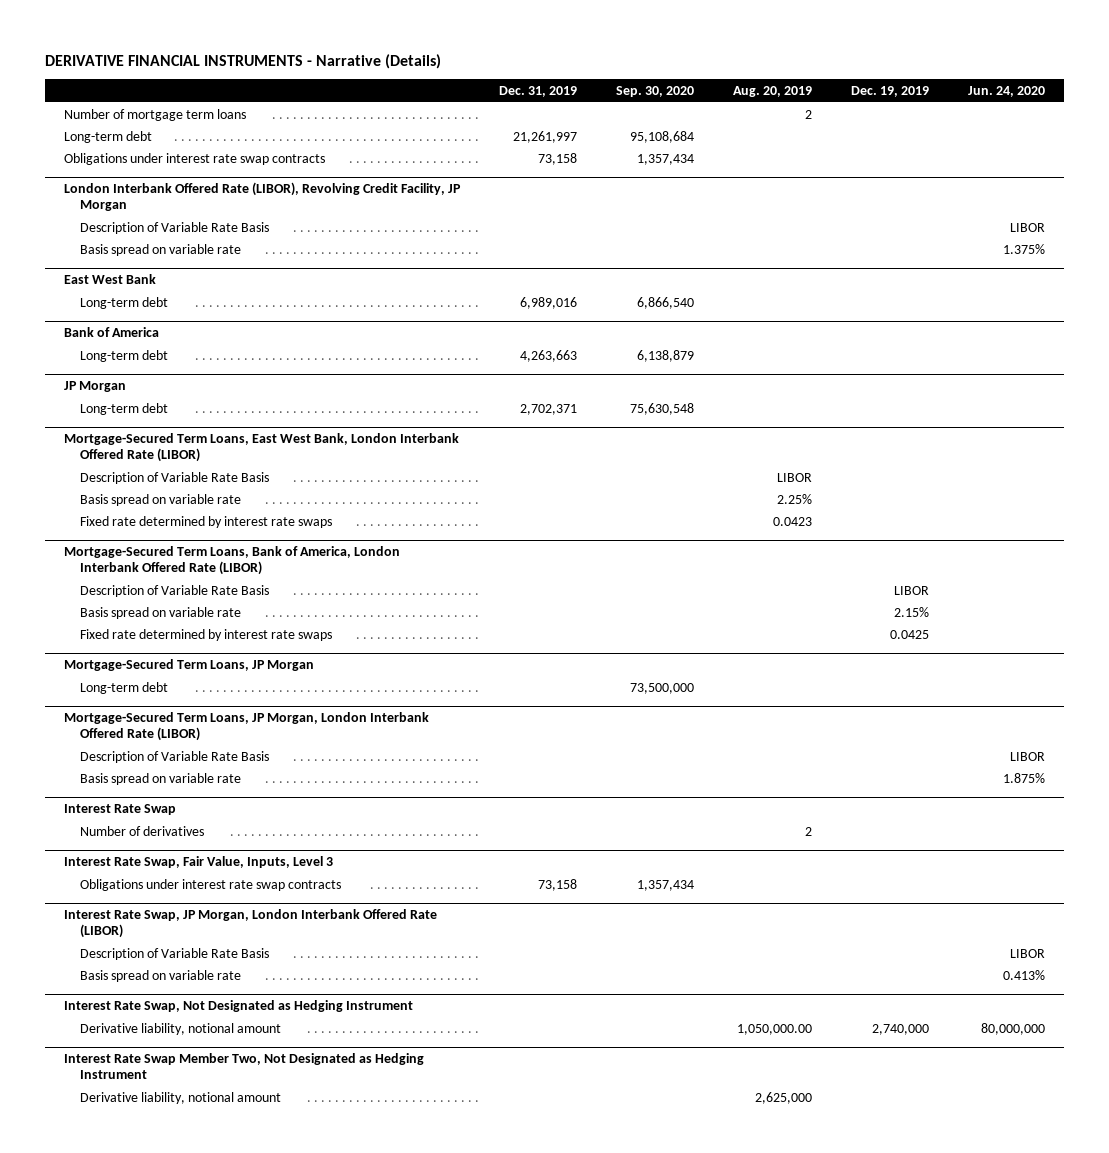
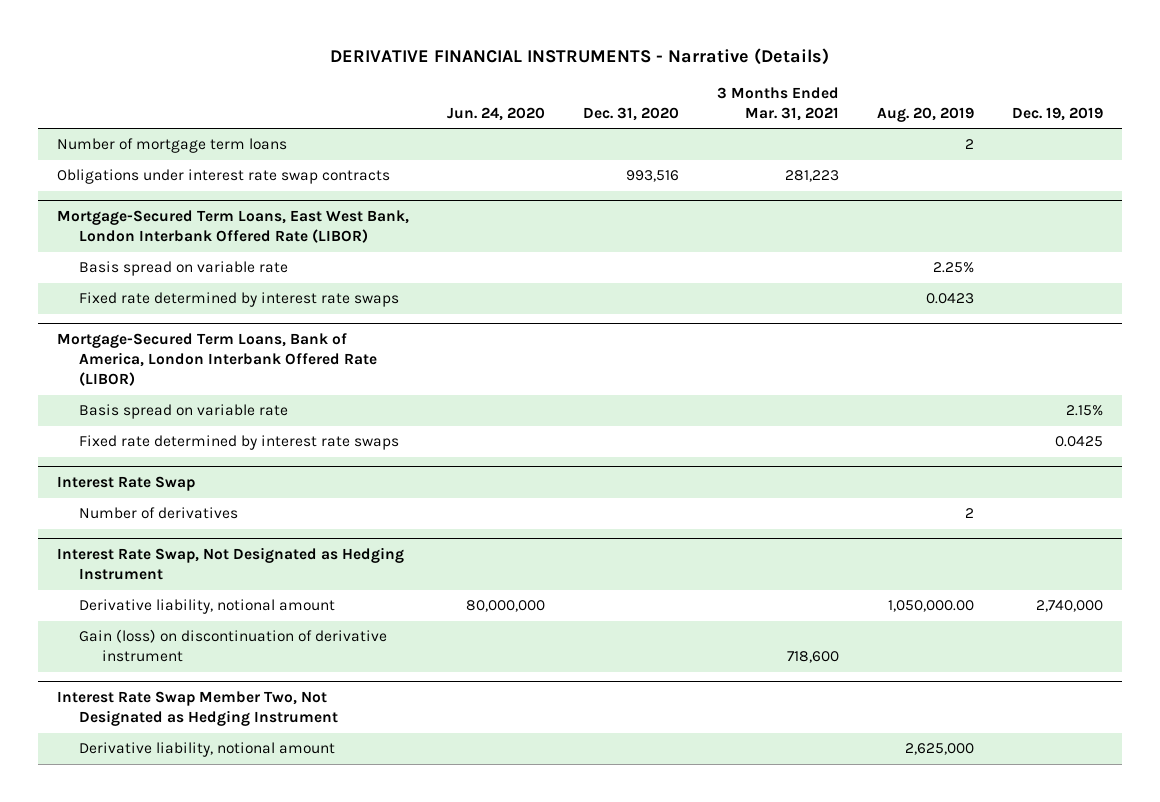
- | Dec. 31, 2019 | Sep. 30, 2020 | Aug. 20, 2019 | Dec. 19, 2019 | Jun. 24, 2020
+ | Jun. 24, 2020 | Dec. 31, 2020 | 3 Months Ended Mar. 31, 2021 | Aug. 20, 2019 | Dec. 19, 2019
- Long-term debt | 21,261,997 | 95,108,684 | | |
- London Interbank Offered Rate (LIBOR), Revolving Credit Facility, JP Morgan
- Description of Variable Rate Basis | | | | | LIBOR
- Basis spread on variable rate | | | | | 1.375%
- East West Bank
- Long-term debt | 6,989,016 | 6,866,540 | | |
- Bank of America
- Long-term debt | 4,263,663 | 6,138,879 | | |
- JP Morgan
- Long-term debt | 2,702,371 | 75,630,548 | | |
@ Mortgage-Secured Term Loans, East West Bank, London Interbank Offered Rate (LIBOR)
- Description of Variable Rate Basis | | | LIBOR | |
@ Mortgage-Secured Term Loans, Bank of America, London Interbank Offered Rate (LIBOR)
- Description of Variable Rate Basis | | | | LIBOR |
- Mortgage-Secured Term Loans, JP Morgan
- Long-term debt | | 73,500,000 | | |
- Mortgage-Secured Term Loans, JP Morgan, London Interbank Offered Rate (LIBOR)
- Description of Variable Rate Basis | | | | | LIBOR
- Basis spread on variable rate | | | | | 1.875%
- Interest Rate Swap, Fair Value, Inputs, Level 3
- Obligations under interest rate swap contracts | 73,158 | 1,357,434 | | |
- Interest Rate Swap, JP Morgan, London Interbank Offered Rate (LIBOR)
- Description of Variable Rate Basis | | | | | LIBOR
- Basis spread on variable rate | | | | | 0.413%
@ Interest Rate Swap, Not Designated as Hedging Instrument
+ Gain (loss) on discontinuation of derivative instrument | | | 718,600 | |

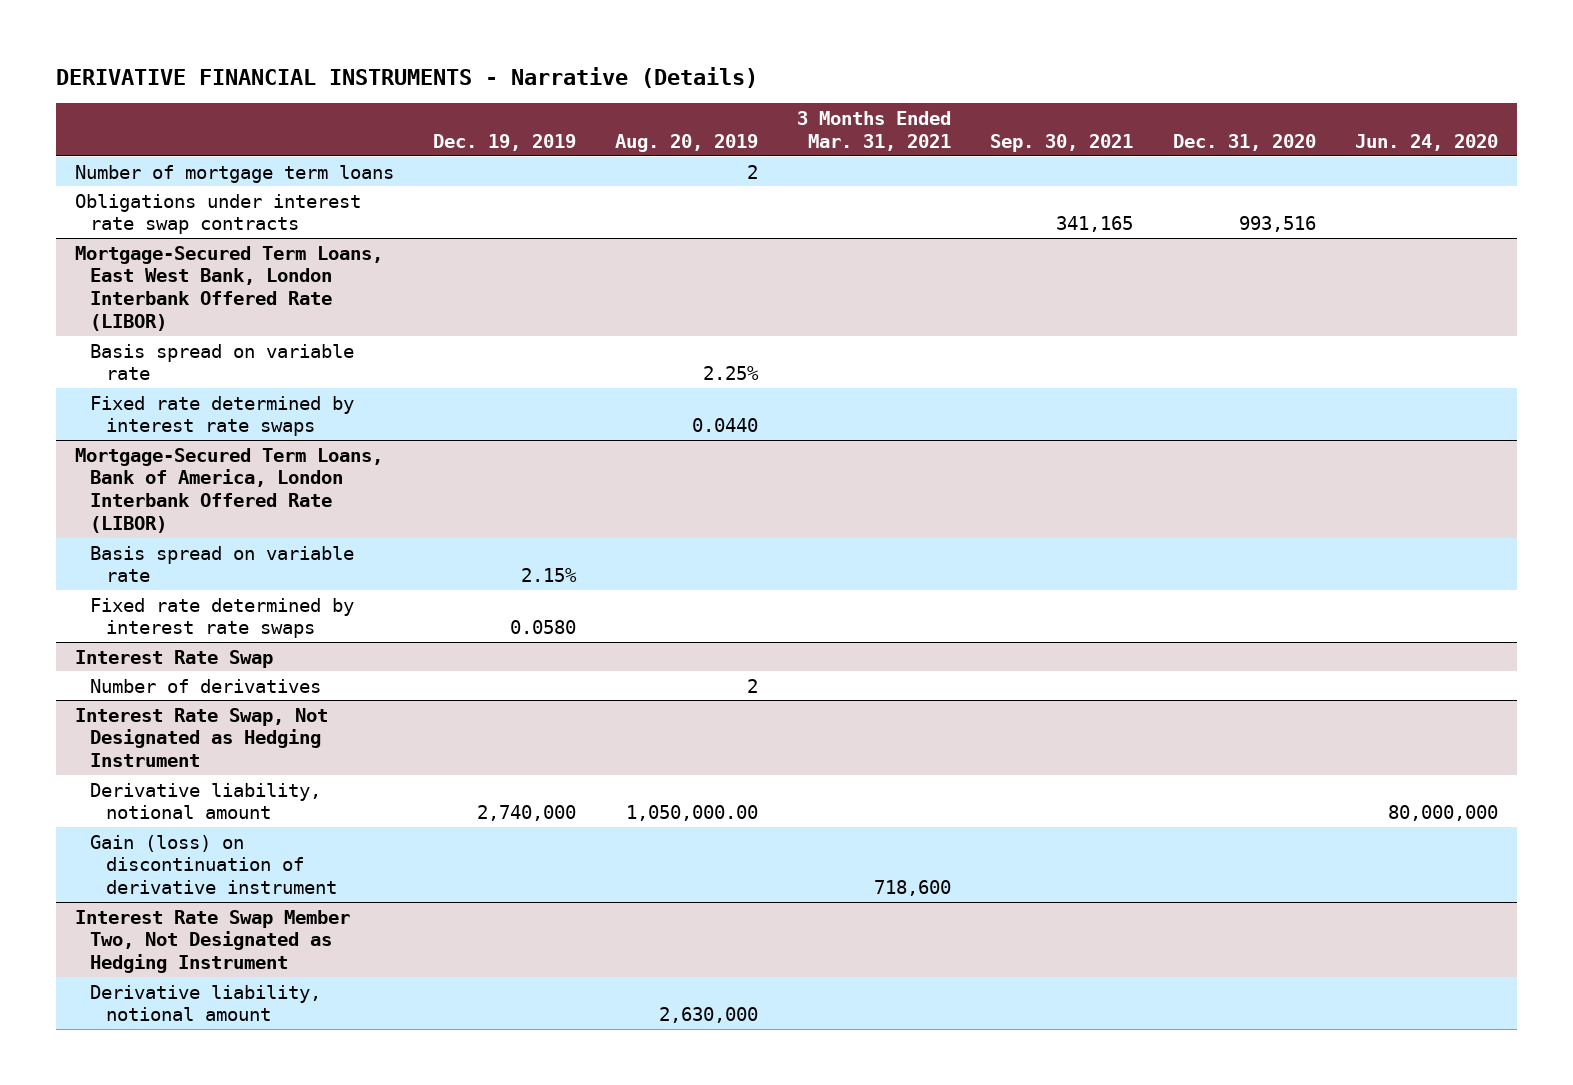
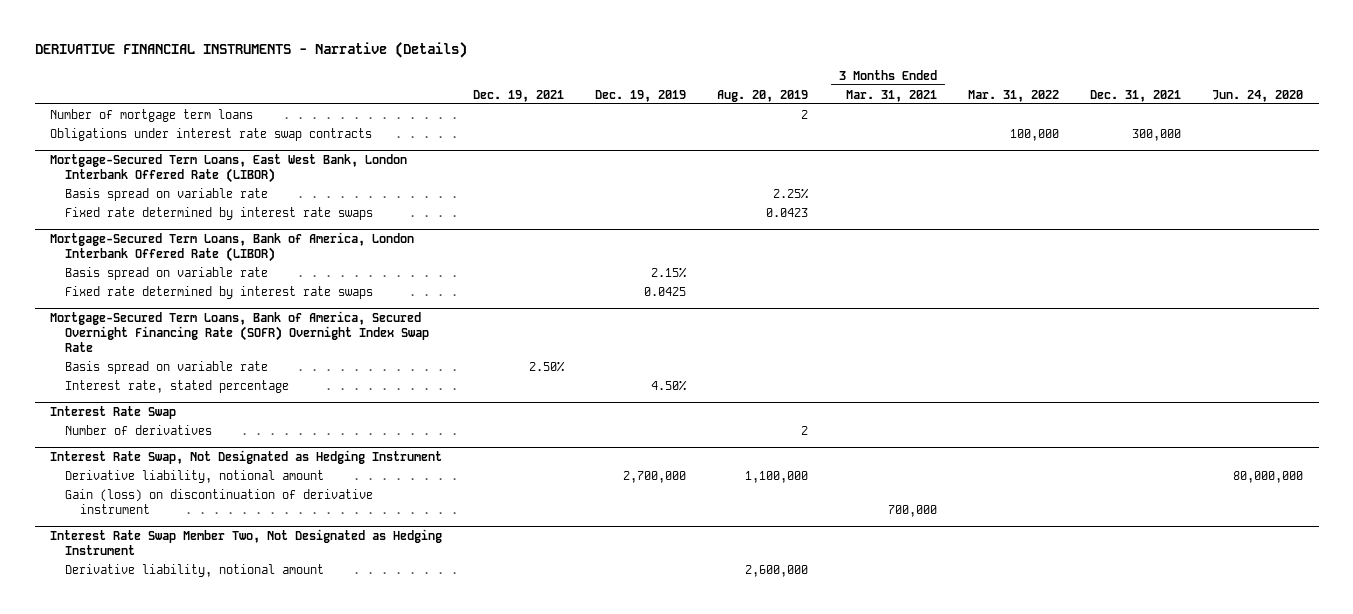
- | Dec. 19, 2019 | Aug. 20, 2019 | 3 Months Ended Mar. 31, 2021 | Sep. 30, 2021 | Dec. 31, 2020 | Jun. 24, 2020
+ | Dec. 19, 2021 | Dec. 19, 2019 | Aug. 20, 2019 | 3 Months Ended Mar. 31, 2021 | Mar. 31, 2022 | Dec. 31, 2021 | Jun. 24, 2020
@ Mortgage-Secured Term Loans, East West Bank, London Interbank Offered Rate (LIBOR)
- Fixed rate determined by interest rate swaps | | 0.0440 | | | |
+ Fixed rate determined by interest rate swaps | | | 0.0423 | | | |
@ Mortgage-Secured Term Loans, Bank of America, London Interbank Offered Rate (LIBOR)
- Fixed rate determined by interest rate swaps | 0.0580 | | | | |
+ Fixed rate determined by interest rate swaps | | 0.0425 | | | | |
+ Mortgage-Secured Term Loans, Bank of America, Secured Overnight Financing Rate (SOFR) Overnight Index Swap Rate
+ Basis spread on variable rate | 2.50% | | | | | |
+ Interest rate, stated percentage | | 4.50% | | | | |
@ Interest Rate Swap, Not Designated as Hedging Instrument
- Derivative liability, notional amount | 2,740,000 | 1,050,000.00 | | | | 80,000,000
- Gain (loss) on discontinuation of derivative instrument | | | 718,600 | | |
+ Derivative liability, notional amount | | 2,700,000 | 1,100,000 | | | | 80,000,000
+ Gain (loss) on discontinuation of derivative instrument | | | | 700,000 | | |
@ Interest Rate Swap Member Two, Not Designated as Hedging Instrument
- Derivative liability, notional amount | | 2,630,000 | | | |
+ Derivative liability, notional amount | | | 2,600,000 | | | |

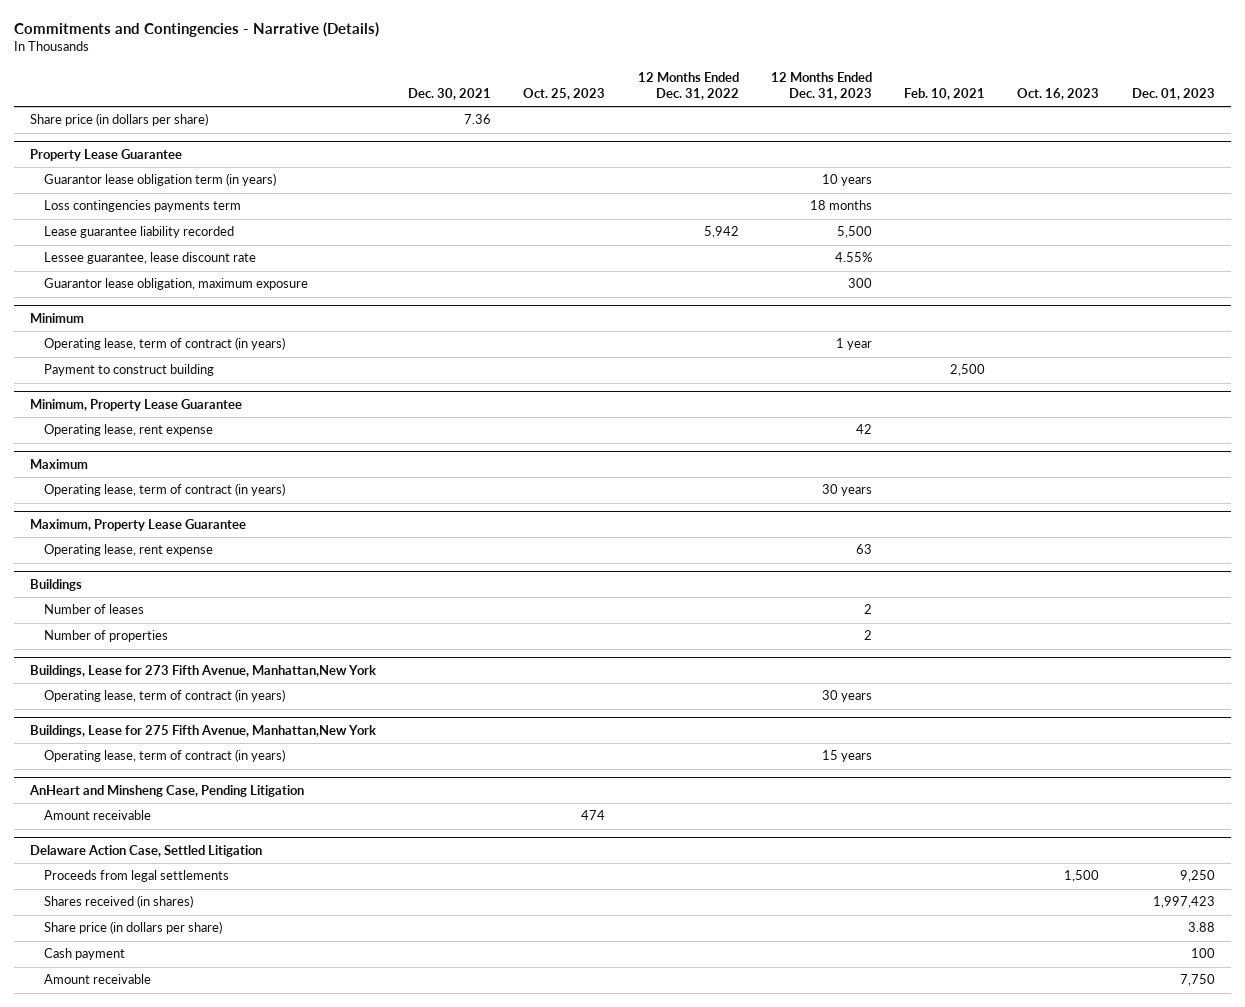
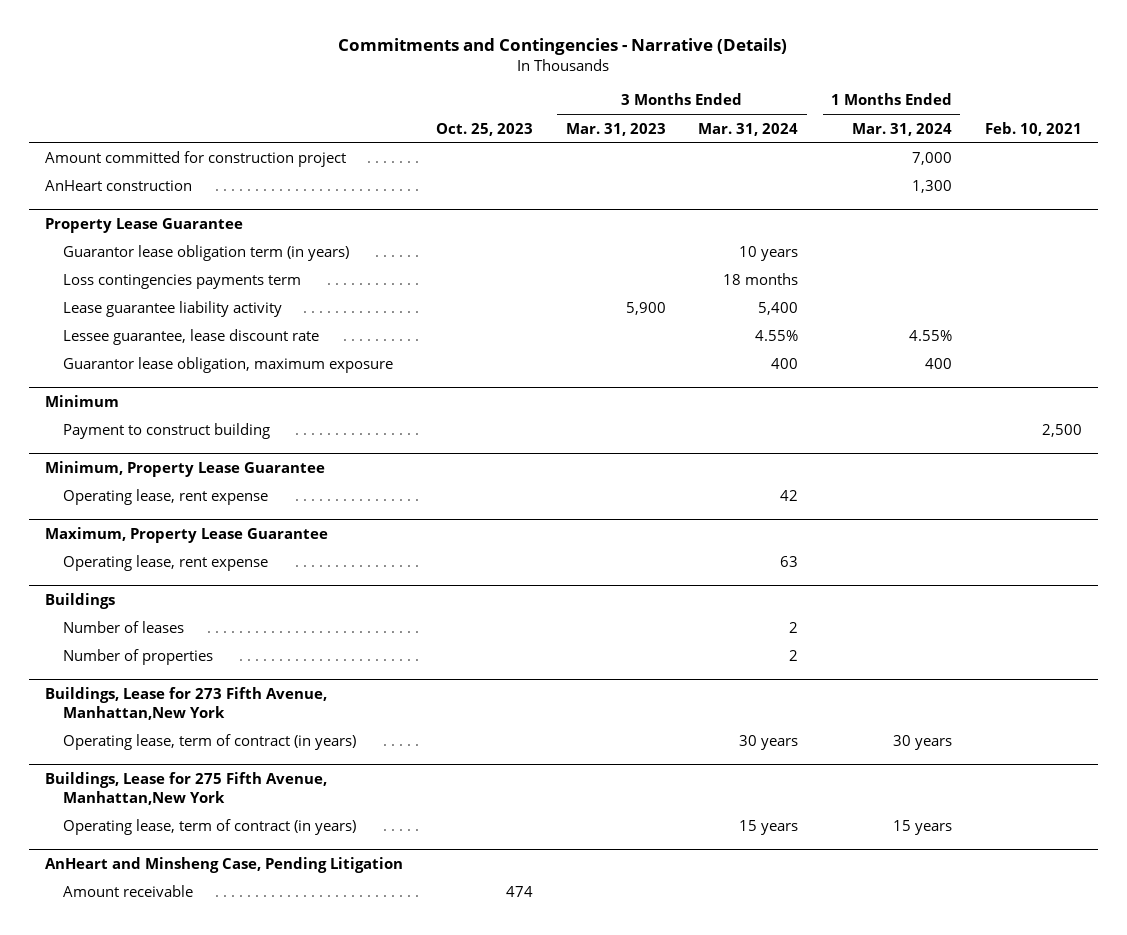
- | Dec. 30, 2021 | Oct. 25, 2023 | 12 Months Ended Dec. 31, 2022 | 12 Months Ended Dec. 31, 2023 | Feb. 10, 2021 | Oct. 16, 2023 | Dec. 01, 2023
+ | Oct. 25, 2023 | 3 Months Ended Mar. 31, 2023 | 3 Months Ended Mar. 31, 2024 | 1 Months Ended Mar. 31, 2024 | Feb. 10, 2021
- Share price (in dollars per share) | 7.36 | | | | | |
+ Amount committed for construction project | | | | 7,000 |
+ AnHeart construction | | | | 1,300 |
@ Property Lease Guarantee
- Lease guarantee liability recorded | | | 5,942 | 5,500 | | |
+ Lease guarantee liability activity | | 5,900 | 5,400 | |
@ Minimum
- Operating lease, term of contract (in years) | | | | 1 year | | |
- Maximum
- Operating lease, term of contract (in years) | | | | 30 years | | |
- Delaware Action Case, Settled Litigation
- Proceeds from legal settlements | | | | | | 1,500 | 9,250
- Shares received (in shares) | | | | | | | 1,997,423
- Share price (in dollars per share) | | | | | | | 3.88
- Cash payment | | | | | | | 100
- Amount receivable | | | | | | | 7,750

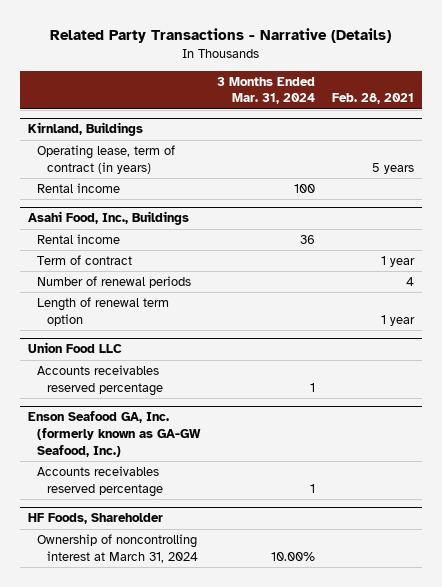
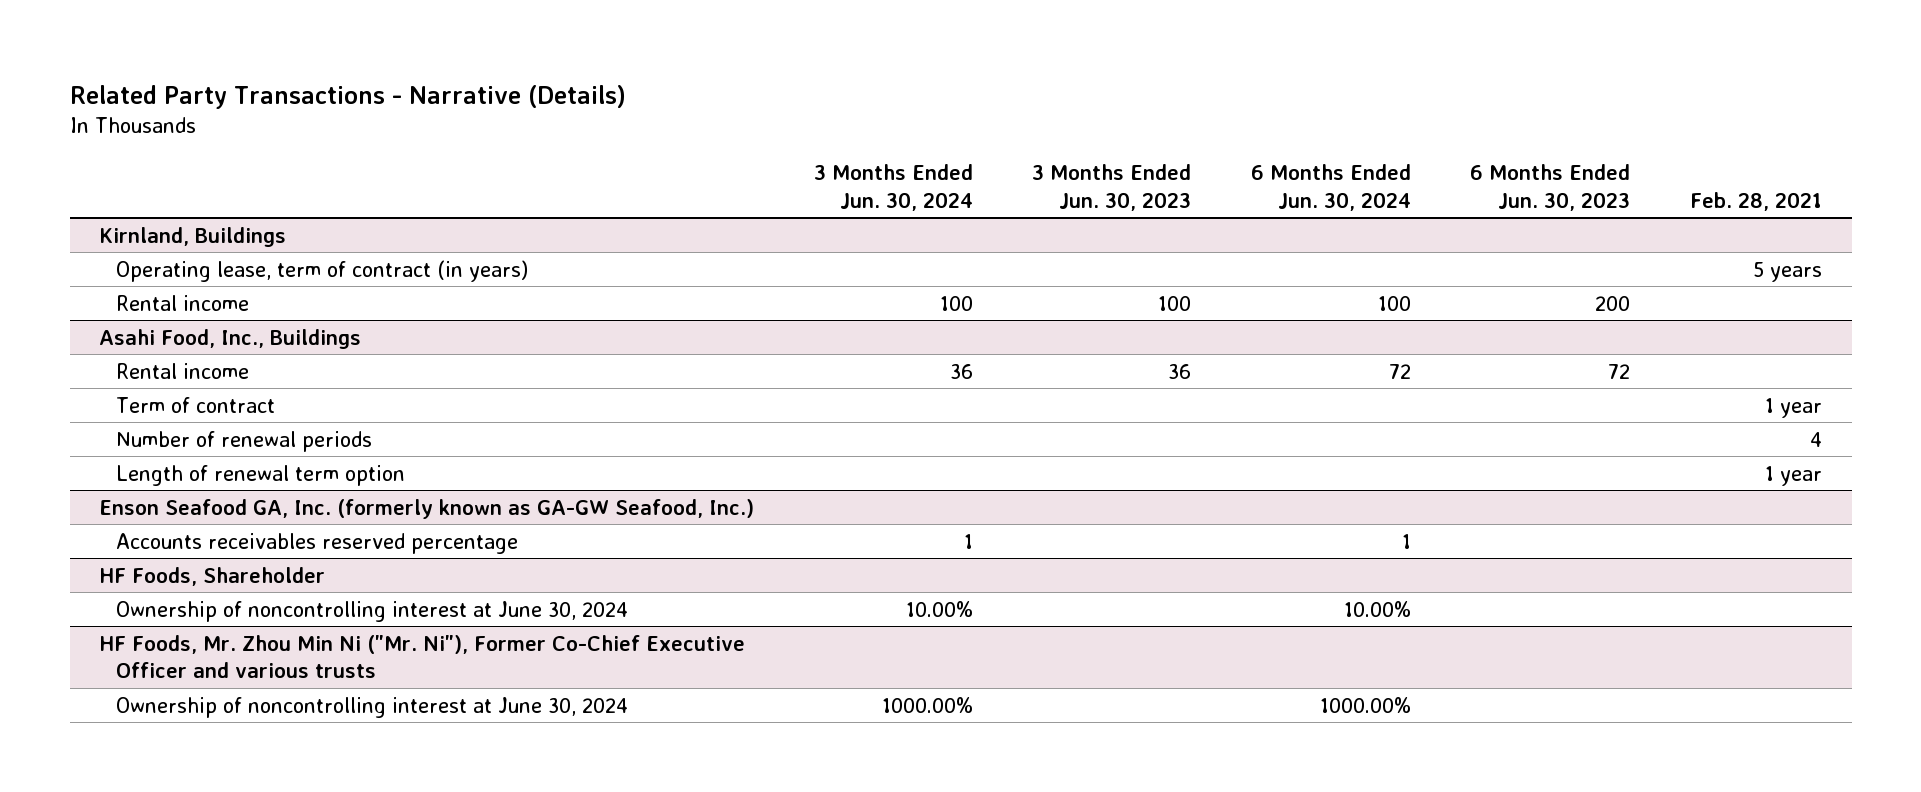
- | 3 Months Ended Mar. 31, 2024 | Feb. 28, 2021
+ | 3 Months Ended Jun. 30, 2024 | 3 Months Ended Jun. 30, 2023 | 6 Months Ended Jun. 30, 2024 | 6 Months Ended Jun. 30, 2023 | Feb. 28, 2021
- Union Food LLC
- Accounts receivables reserved percentage | 1 |
@ HF Foods, Shareholder
- Ownership of noncontrolling interest at March 31, 2024 | 10.00% |
+ Ownership of noncontrolling interest at June 30, 2024 | 10.00% | | 10.00% | |
+ HF Foods, Mr. Zhou Min Ni ("Mr. Ni"), Former Co-Chief Executive Officer and various trusts
+ Ownership of noncontrolling interest at June 30, 2024 | 1000.00% | | 1000.00% | |

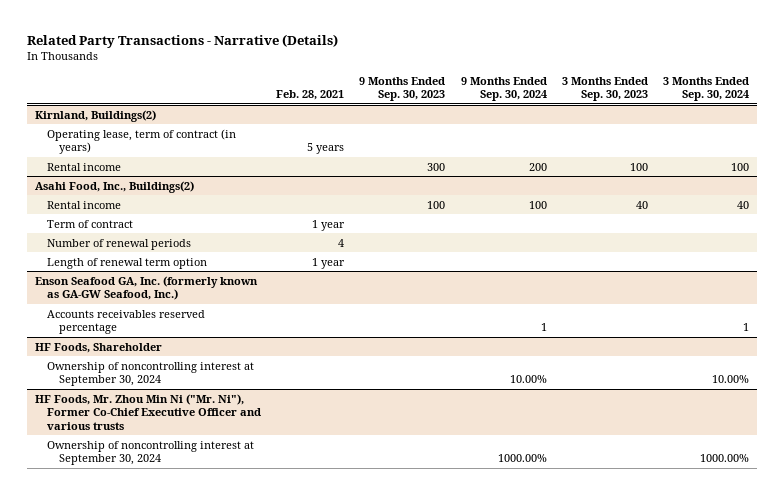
- | 3 Months Ended Jun. 30, 2024 | 3 Months Ended Jun. 30, 2023 | 6 Months Ended Jun. 30, 2024 | 6 Months Ended Jun. 30, 2023 | Feb. 28, 2021
+ | Feb. 28, 2021 | 9 Months Ended Sep. 30, 2023 | 9 Months Ended Sep. 30, 2024 | 3 Months Ended Sep. 30, 2023 | 3 Months Ended Sep. 30, 2024
- Kirnland, Buildings
+ Kirnland, Buildings(2)
- Asahi Food, Inc., Buildings
+ Asahi Food, Inc., Buildings(2)
@ HF Foods, Shareholder
- Ownership of noncontrolling interest at June 30, 2024 | 10.00% | | 10.00% | |
+ Ownership of noncontrolling interest at September 30, 2024 | | | 10.00% | | 10.00%
@ HF Foods, Mr. Zhou Min Ni ("Mr. Ni"), Former Co-Chief Executive Officer and various trusts
- Ownership of noncontrolling interest at June 30, 2024 | 1000.00% | | 1000.00% | |
+ Ownership of noncontrolling interest at September 30, 2024 | | | 1000.00% | | 1000.00%

